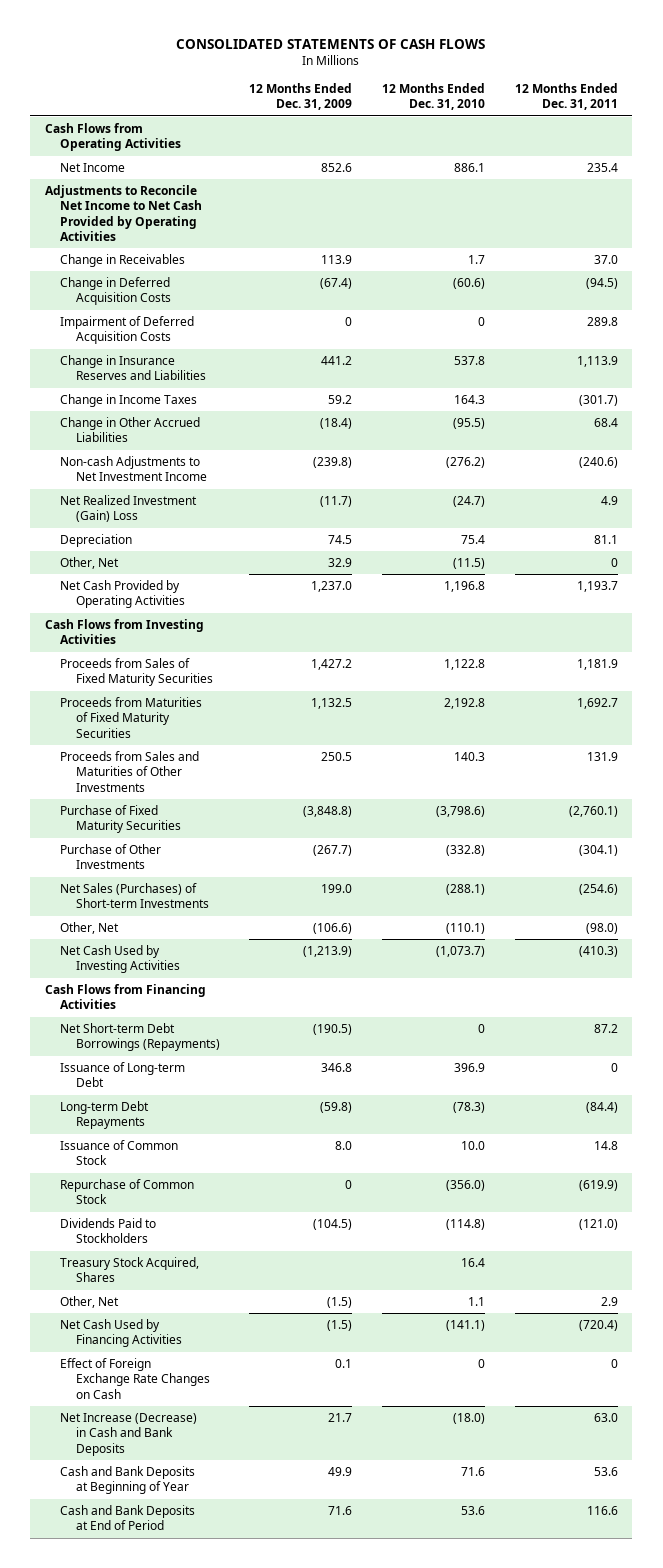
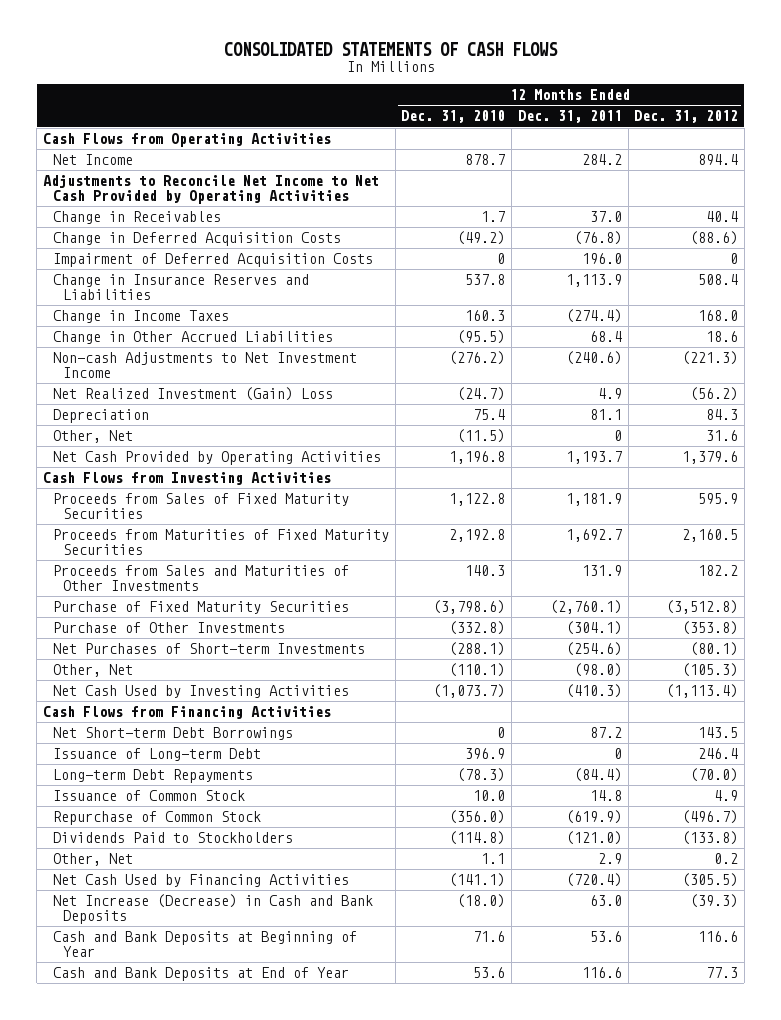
- | 12 Months Ended Dec. 31, 2009 | 12 Months Ended Dec. 31, 2010 | 12 Months Ended Dec. 31, 2011
+ | 12 Months Ended Dec. 31, 2010 | 12 Months Ended Dec. 31, 2011 | 12 Months Ended Dec. 31, 2012
- Net Income | 852.6 | 886.1 | 235.4
+ Net Income | 878.7 | 284.2 | 894.4
- Change in Deferred Acquisition Costs | (67.4) | (60.6) | (94.5)
- Impairment of Deferred Acquisition Costs | 0 | 0 | 289.8
+ Change in Deferred Acquisition Costs | (49.2) | (76.8) | (88.6)
+ Impairment of Deferred Acquisition Costs | 0 | 196.0 | 0
- Change in Income Taxes | 59.2 | 164.3 | (301.7)
+ Change in Income Taxes | 160.3 | (274.4) | 168.0
- Net Sales (Purchases) of Short-term Investments | 199.0 | (288.1) | (254.6)
+ Net Purchases of Short-term Investments | (288.1) | (254.6) | (80.1)
- Net Short-term Debt Borrowings (Repayments) | (190.5) | 0 | 87.2
+ Net Short-term Debt Borrowings | 0 | 87.2 | 143.5
- Treasury Stock Acquired, Shares | | 16.4 |
- Effect of Foreign Exchange Rate Changes on Cash | 0.1 | 0 | 0
- Cash and Bank Deposits at End of Period | 71.6 | 53.6 | 116.6
+ Cash and Bank Deposits at End of Year | 53.6 | 116.6 | 77.3

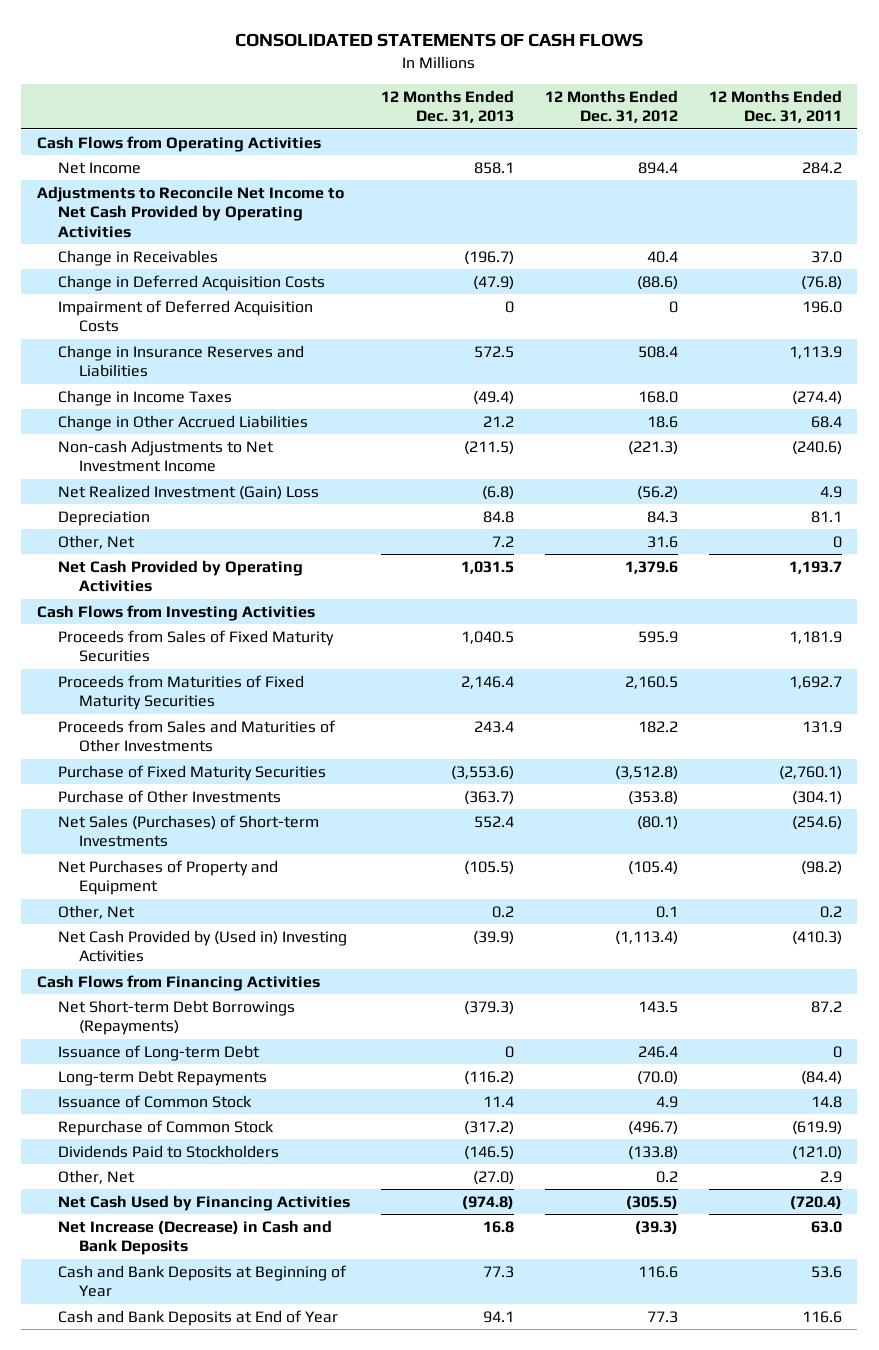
- | 12 Months Ended Dec. 31, 2010 | 12 Months Ended Dec. 31, 2011 | 12 Months Ended Dec. 31, 2012
+ | 12 Months Ended Dec. 31, 2013 | 12 Months Ended Dec. 31, 2012 | 12 Months Ended Dec. 31, 2011
- Net Purchases of Short-term Investments | (288.1) | (254.6) | (80.1)
- Other, Net | (110.1) | (98.0) | (105.3)
- Net Cash Used by Investing Activities | (1,073.7) | (410.3) | (1,113.4)
+ Net Sales (Purchases) of Short-term Investments | 552.4 | (80.1) | (254.6)
+ Net Purchases of Property and Equipment | (105.5) | (105.4) | (98.2)
+ Other, Net | 0.2 | 0.1 | 0.2
+ Net Cash Provided by (Used in) Investing Activities | (39.9) | (1,113.4) | (410.3)
- Net Short-term Debt Borrowings | 0 | 87.2 | 143.5
+ Net Short-term Debt Borrowings (Repayments) | (379.3) | 143.5 | 87.2

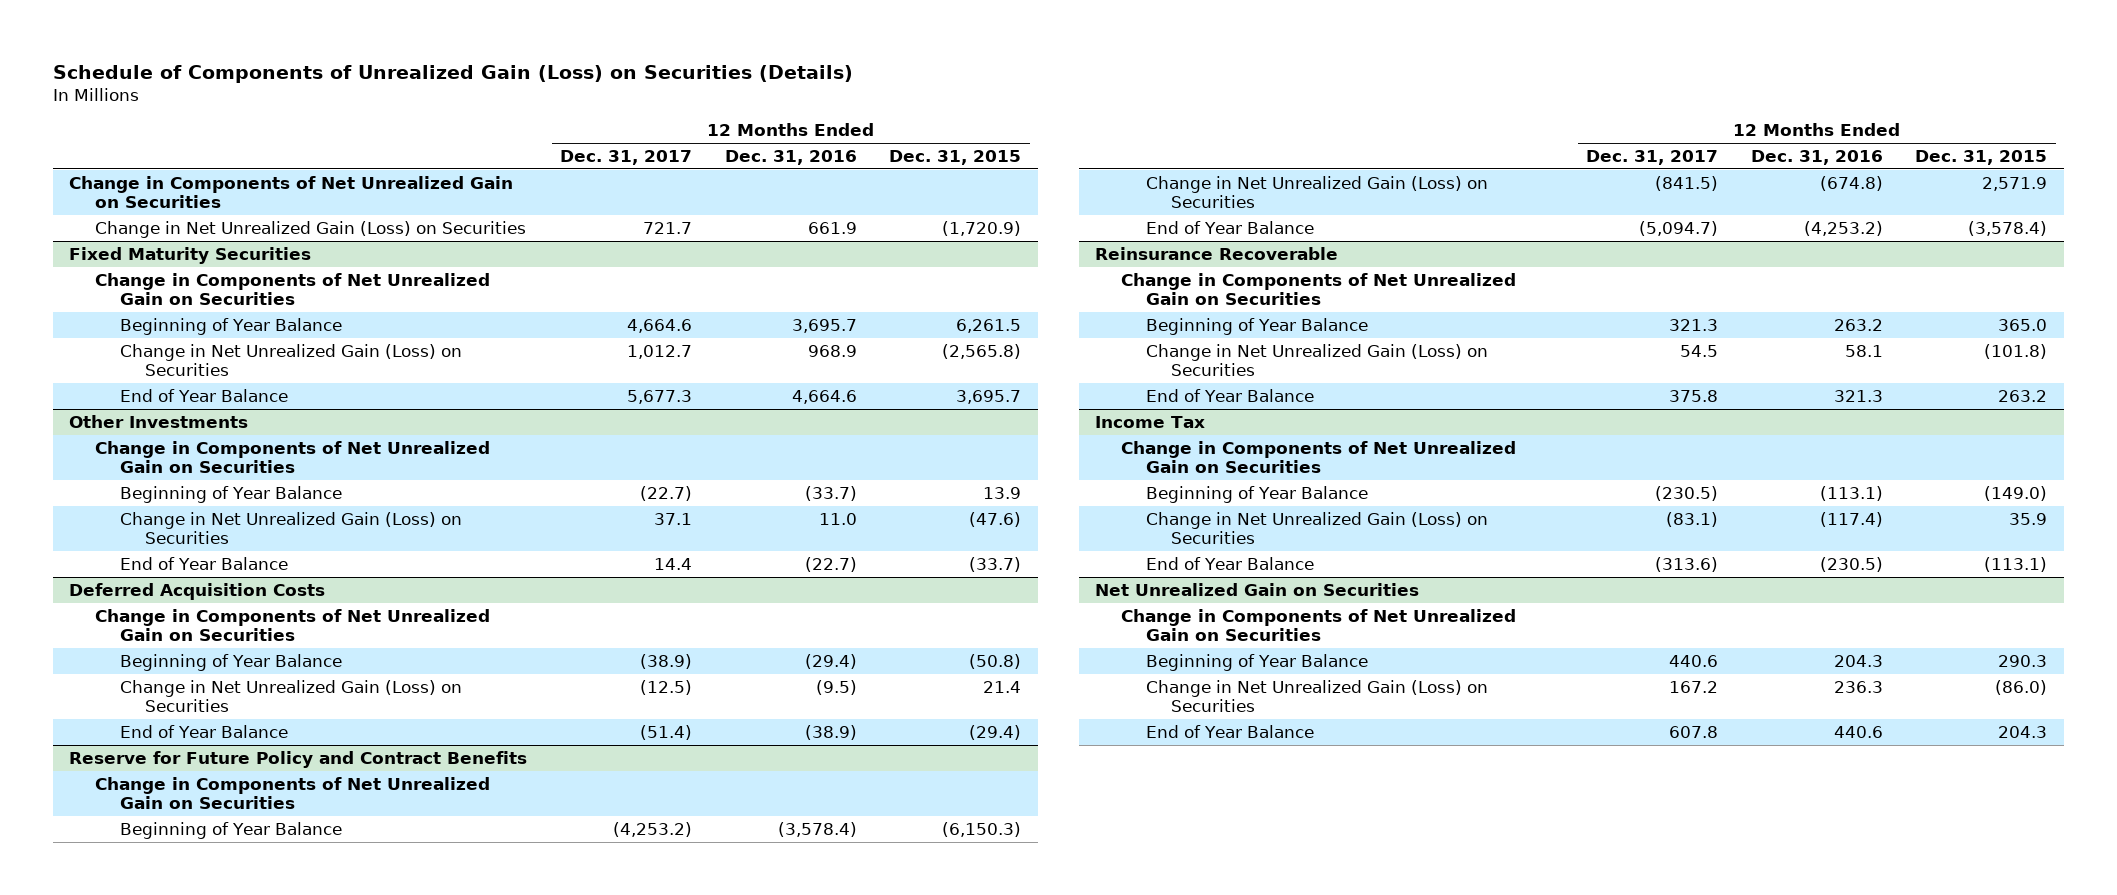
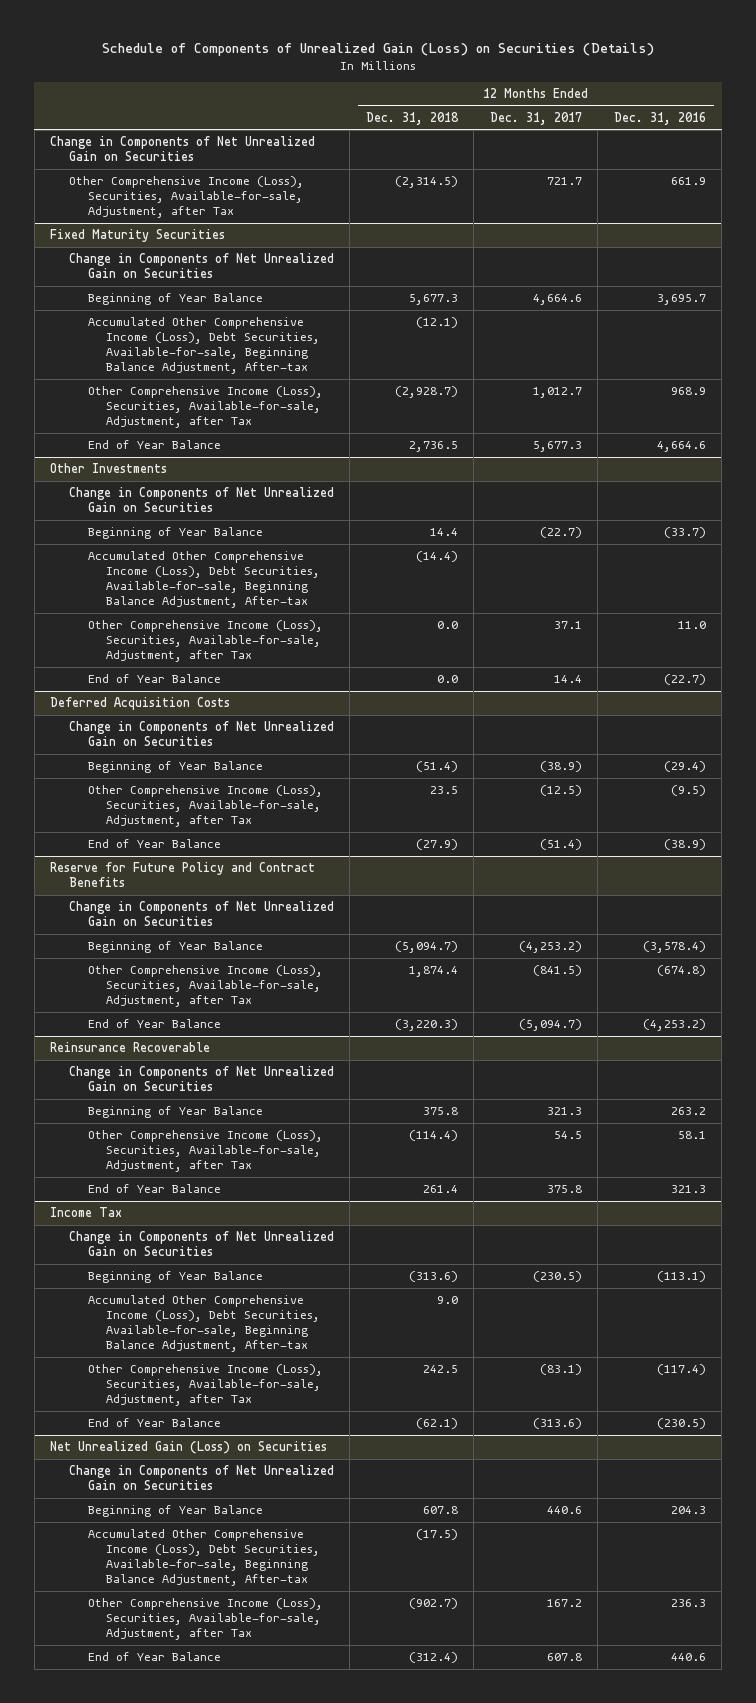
- | 12 Months Ended Dec. 31, 2017 | 12 Months Ended Dec. 31, 2016 | 12 Months Ended Dec. 31, 2015
+ | 12 Months Ended Dec. 31, 2018 | 12 Months Ended Dec. 31, 2017 | 12 Months Ended Dec. 31, 2016
- Change in Net Unrealized Gain (Loss) on Securities | 721.7 | 661.9 | (1,720.9)
+ Other Comprehensive Income (Loss), Securities, Available-for-sale, Adjustment, after Tax | (2,314.5) | 721.7 | 661.9
@ Fixed Maturity Securities
- Change in Net Unrealized Gain (Loss) on Securities | 1,012.7 | 968.9 | (2,565.8)
+ Accumulated Other Comprehensive Income (Loss), Debt Securities, Available-for-sale, Beginning Balance Adjustment, After-tax | (12.1) | |
+ Other Comprehensive Income (Loss), Securities, Available-for-sale, Adjustment, after Tax | (2,928.7) | 1,012.7 | 968.9
@ Other Investments
- Change in Net Unrealized Gain (Loss) on Securities | 37.1 | 11.0 | (47.6)
+ Accumulated Other Comprehensive Income (Loss), Debt Securities, Available-for-sale, Beginning Balance Adjustment, After-tax | (14.4) | |
+ Other Comprehensive Income (Loss), Securities, Available-for-sale, Adjustment, after Tax | 0.0 | 37.1 | 11.0
@ Deferred Acquisition Costs
- Change in Net Unrealized Gain (Loss) on Securities | (12.5) | (9.5) | 21.4
+ Other Comprehensive Income (Loss), Securities, Available-for-sale, Adjustment, after Tax | 23.5 | (12.5) | (9.5)
@ Reserve for Future Policy and Contract Benefits
- Change in Net Unrealized Gain (Loss) on Securities | (841.5) | (674.8) | 2,571.9
+ Other Comprehensive Income (Loss), Securities, Available-for-sale, Adjustment, after Tax | 1,874.4 | (841.5) | (674.8)
@ Reinsurance Recoverable
- Change in Net Unrealized Gain (Loss) on Securities | 54.5 | 58.1 | (101.8)
+ Other Comprehensive Income (Loss), Securities, Available-for-sale, Adjustment, after Tax | (114.4) | 54.5 | 58.1
@ Income Tax
- Change in Net Unrealized Gain (Loss) on Securities | (83.1) | (117.4) | 35.9
+ Accumulated Other Comprehensive Income (Loss), Debt Securities, Available-for-sale, Beginning Balance Adjustment, After-tax | 9.0 | |
+ Other Comprehensive Income (Loss), Securities, Available-for-sale, Adjustment, after Tax | 242.5 | (83.1) | (117.4)
- Net Unrealized Gain on Securities
+ Net Unrealized Gain (Loss) on Securities
- Change in Net Unrealized Gain (Loss) on Securities | 167.2 | 236.3 | (86.0)
+ Accumulated Other Comprehensive Income (Loss), Debt Securities, Available-for-sale, Beginning Balance Adjustment, After-tax | (17.5) | |
+ Other Comprehensive Income (Loss), Securities, Available-for-sale, Adjustment, after Tax | (902.7) | 167.2 | 236.3

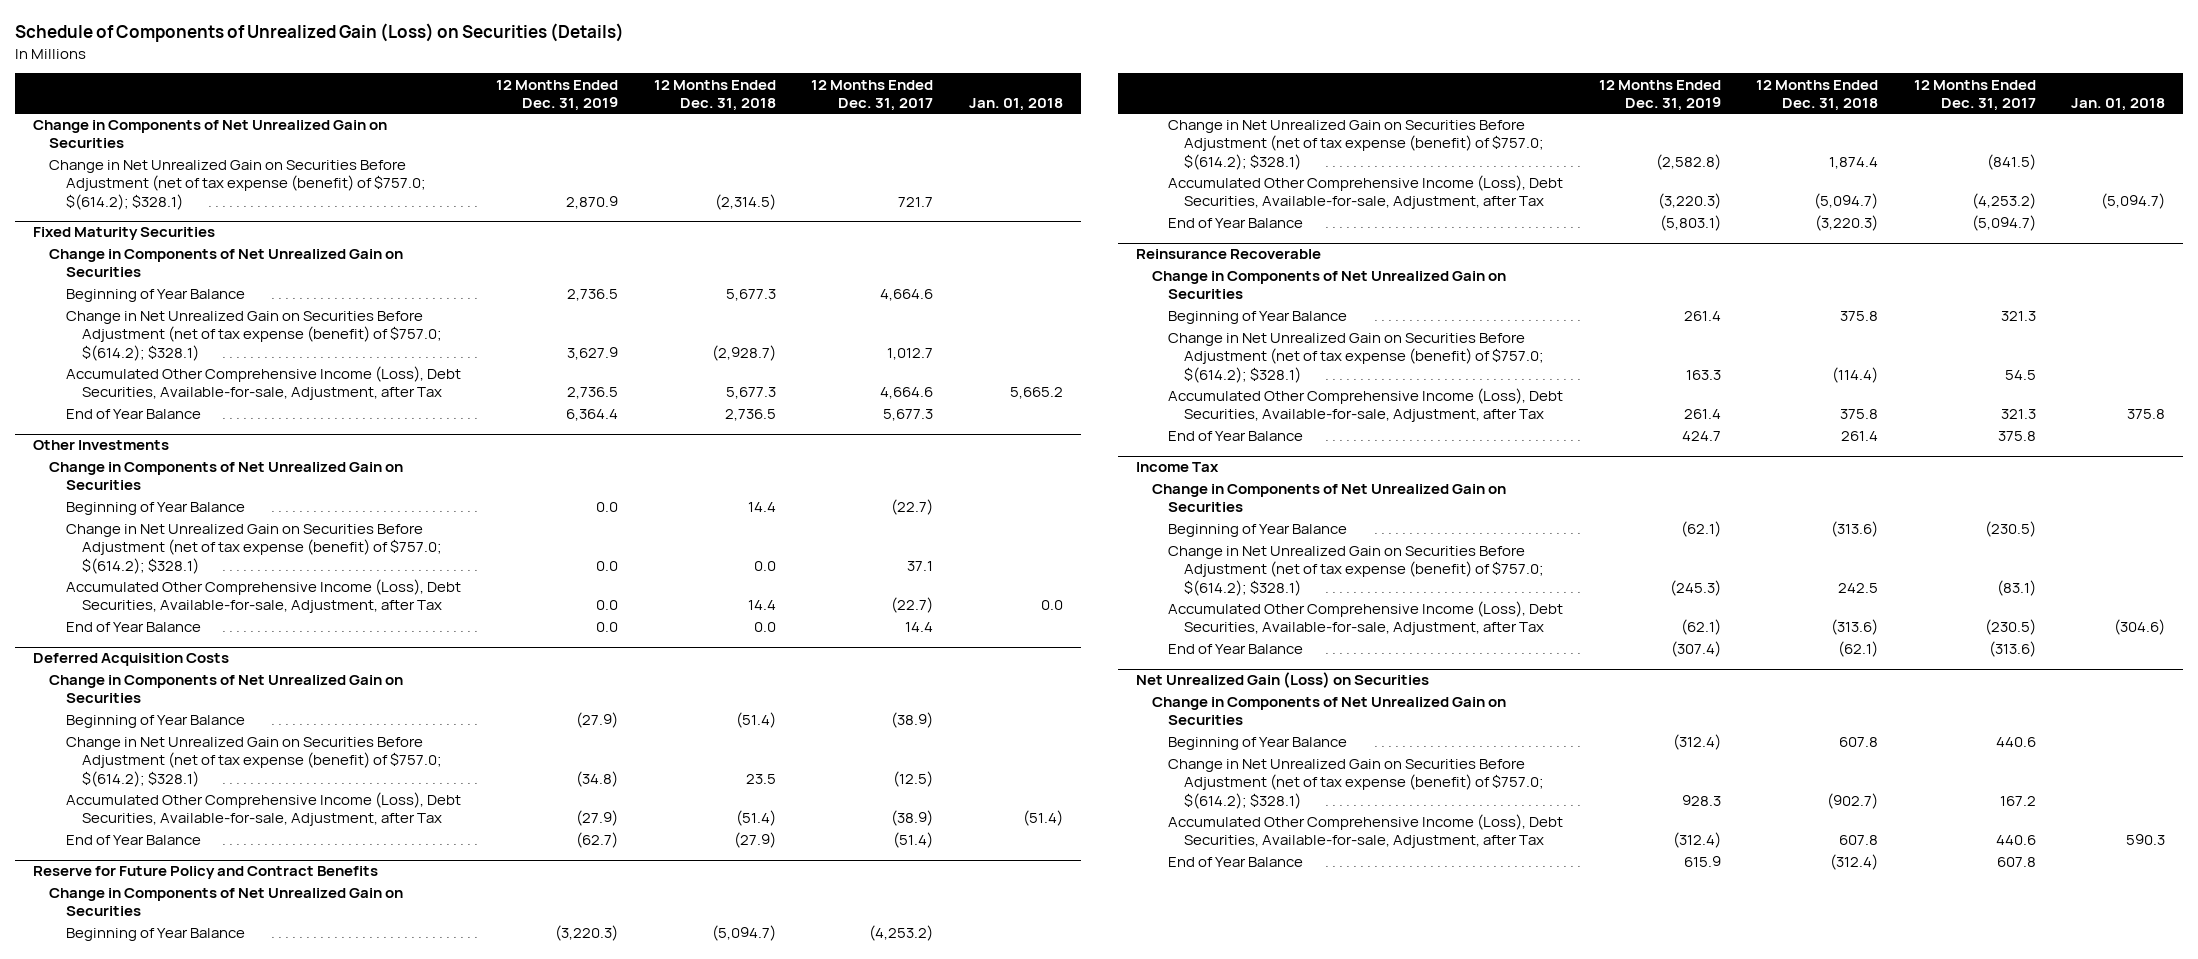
- | 12 Months Ended Dec. 31, 2018 | 12 Months Ended Dec. 31, 2017 | 12 Months Ended Dec. 31, 2016
+ | 12 Months Ended Dec. 31, 2019 | 12 Months Ended Dec. 31, 2018 | 12 Months Ended Dec. 31, 2017 | Jan. 01, 2018
- Other Comprehensive Income (Loss), Securities, Available-for-sale, Adjustment, after Tax | (2,314.5) | 721.7 | 661.9
+ Change in Net Unrealized Gain on Securities Before Adjustment (net of tax expense (benefit) of $757.0; $(614.2); $328.1) | 2,870.9 | (2,314.5) | 721.7 |
@ Fixed Maturity Securities
- Accumulated Other Comprehensive Income (Loss), Debt Securities, Available-for-sale, Beginning Balance Adjustment, After-tax | (12.1) | |
- Other Comprehensive Income (Loss), Securities, Available-for-sale, Adjustment, after Tax | (2,928.7) | 1,012.7 | 968.9
+ Change in Net Unrealized Gain on Securities Before Adjustment (net of tax expense (benefit) of $757.0; $(614.2); $328.1) | 3,627.9 | (2,928.7) | 1,012.7 |
+ Accumulated Other Comprehensive Income (Loss), Debt Securities, Available-for-sale, Adjustment, after Tax | 2,736.5 | 5,677.3 | 4,664.6 | 5,665.2
@ Other Investments
- Accumulated Other Comprehensive Income (Loss), Debt Securities, Available-for-sale, Beginning Balance Adjustment, After-tax | (14.4) | |
- Other Comprehensive Income (Loss), Securities, Available-for-sale, Adjustment, after Tax | 0.0 | 37.1 | 11.0
+ Change in Net Unrealized Gain on Securities Before Adjustment (net of tax expense (benefit) of $757.0; $(614.2); $328.1) | 0.0 | 0.0 | 37.1 |
+ Accumulated Other Comprehensive Income (Loss), Debt Securities, Available-for-sale, Adjustment, after Tax | 0.0 | 14.4 | (22.7) | 0.0
@ Deferred Acquisition Costs
- Other Comprehensive Income (Loss), Securities, Available-for-sale, Adjustment, after Tax | 23.5 | (12.5) | (9.5)
+ Change in Net Unrealized Gain on Securities Before Adjustment (net of tax expense (benefit) of $757.0; $(614.2); $328.1) | (34.8) | 23.5 | (12.5) |
+ Accumulated Other Comprehensive Income (Loss), Debt Securities, Available-for-sale, Adjustment, after Tax | (27.9) | (51.4) | (38.9) | (51.4)
@ Reserve for Future Policy and Contract Benefits
- Other Comprehensive Income (Loss), Securities, Available-for-sale, Adjustment, after Tax | 1,874.4 | (841.5) | (674.8)
+ Change in Net Unrealized Gain on Securities Before Adjustment (net of tax expense (benefit) of $757.0; $(614.2); $328.1) | (2,582.8) | 1,874.4 | (841.5) |
+ Accumulated Other Comprehensive Income (Loss), Debt Securities, Available-for-sale, Adjustment, after Tax | (3,220.3) | (5,094.7) | (4,253.2) | (5,094.7)
@ Reinsurance Recoverable
- Other Comprehensive Income (Loss), Securities, Available-for-sale, Adjustment, after Tax | (114.4) | 54.5 | 58.1
+ Change in Net Unrealized Gain on Securities Before Adjustment (net of tax expense (benefit) of $757.0; $(614.2); $328.1) | 163.3 | (114.4) | 54.5 |
+ Accumulated Other Comprehensive Income (Loss), Debt Securities, Available-for-sale, Adjustment, after Tax | 261.4 | 375.8 | 321.3 | 375.8
@ Income Tax
- Accumulated Other Comprehensive Income (Loss), Debt Securities, Available-for-sale, Beginning Balance Adjustment, After-tax | 9.0 | |
- Other Comprehensive Income (Loss), Securities, Available-for-sale, Adjustment, after Tax | 242.5 | (83.1) | (117.4)
+ Change in Net Unrealized Gain on Securities Before Adjustment (net of tax expense (benefit) of $757.0; $(614.2); $328.1) | (245.3) | 242.5 | (83.1) |
+ Accumulated Other Comprehensive Income (Loss), Debt Securities, Available-for-sale, Adjustment, after Tax | (62.1) | (313.6) | (230.5) | (304.6)
@ Net Unrealized Gain (Loss) on Securities
- Accumulated Other Comprehensive Income (Loss), Debt Securities, Available-for-sale, Beginning Balance Adjustment, After-tax | (17.5) | |
- Other Comprehensive Income (Loss), Securities, Available-for-sale, Adjustment, after Tax | (902.7) | 167.2 | 236.3
+ Change in Net Unrealized Gain on Securities Before Adjustment (net of tax expense (benefit) of $757.0; $(614.2); $328.1) | 928.3 | (902.7) | 167.2 |
+ Accumulated Other Comprehensive Income (Loss), Debt Securities, Available-for-sale, Adjustment, after Tax | (312.4) | 607.8 | 440.6 | 590.3

